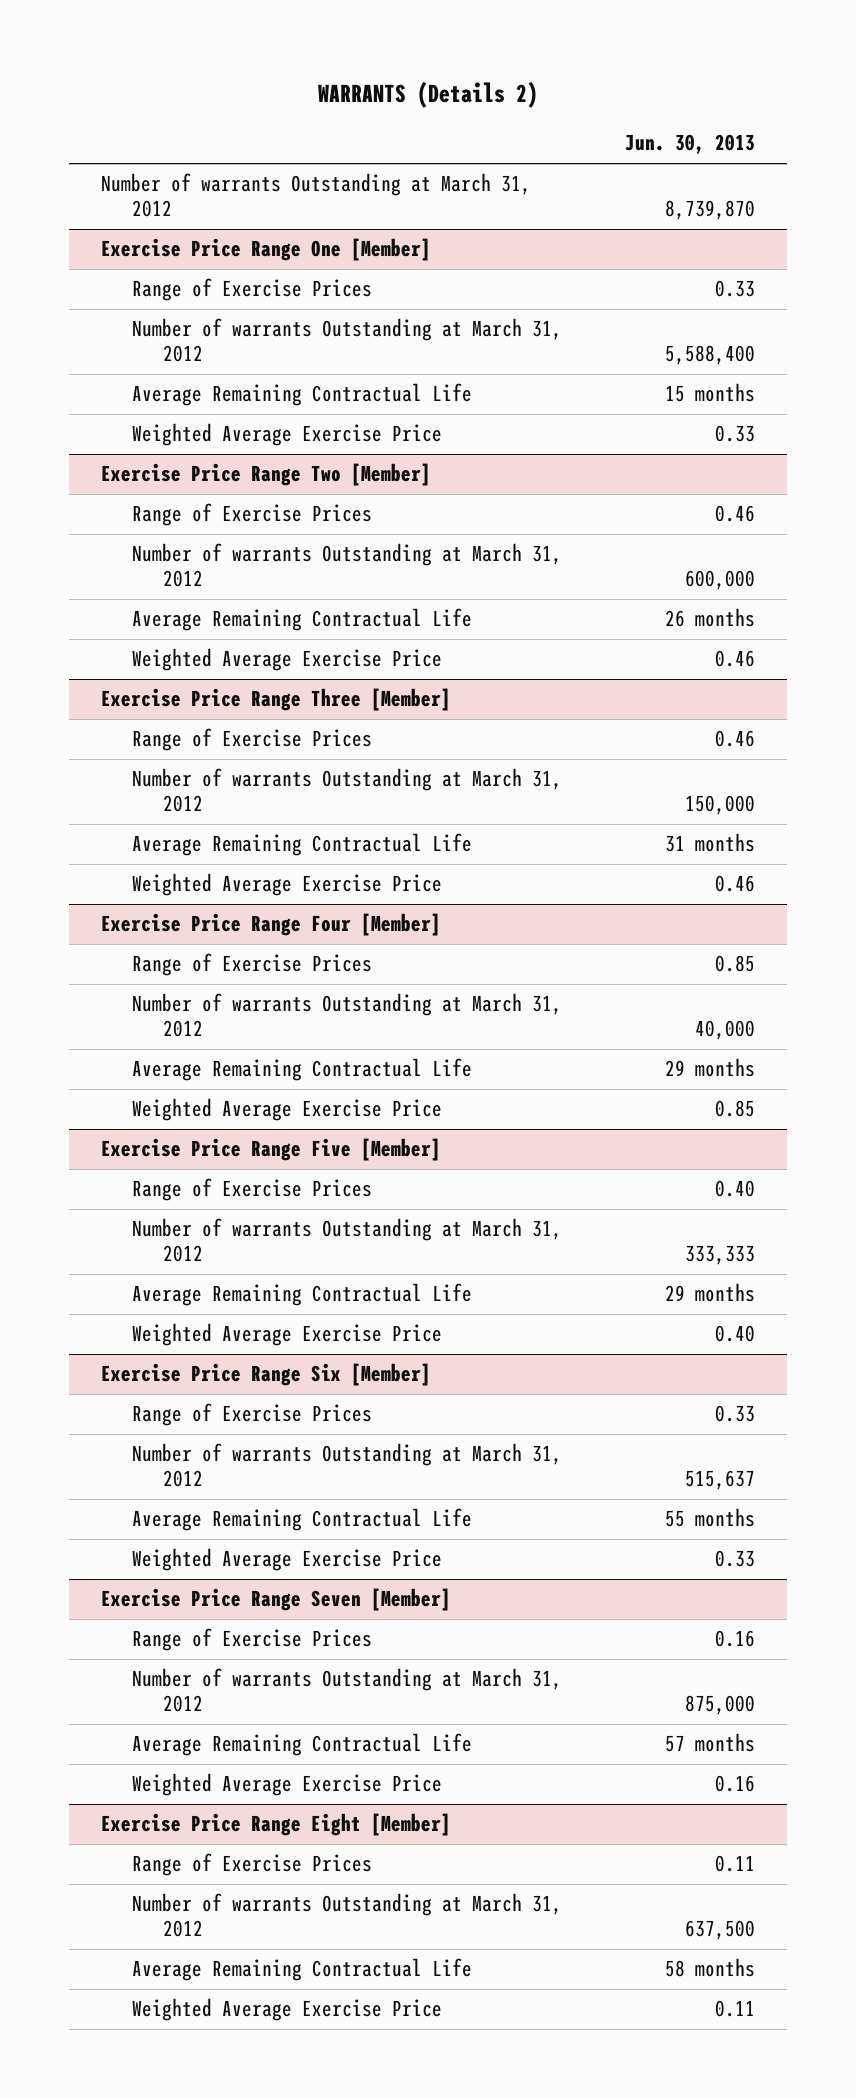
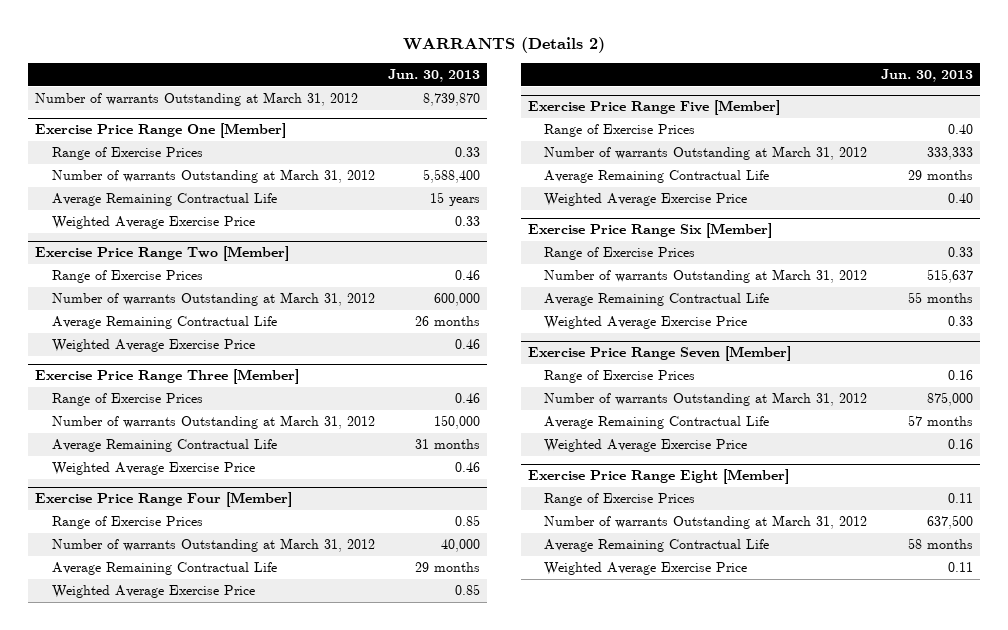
@ Exercise Price Range One [Member]
- Average Remaining Contractual Life | 15 months
+ Average Remaining Contractual Life | 15 years

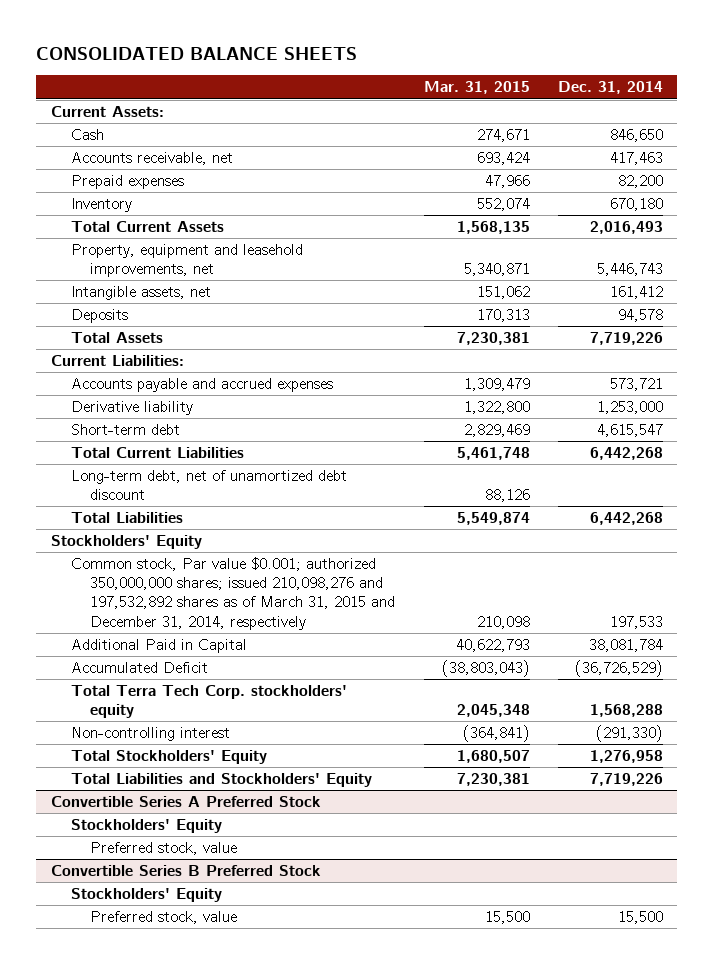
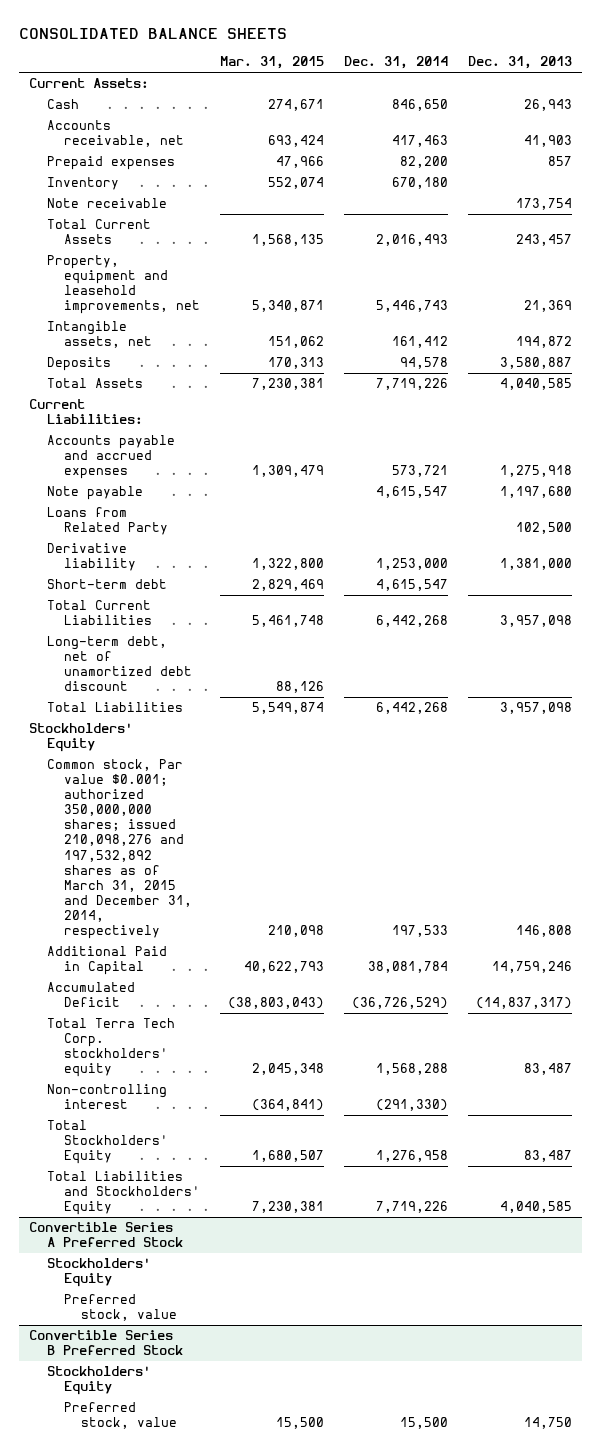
- | Mar. 31, 2015 | Dec. 31, 2014
+ | Mar. 31, 2015 | Dec. 31, 2014 | Dec. 31, 2013
+ Note receivable | | | 173,754
+ Note payable | | 4,615,547 | 1,197,680
+ Loans from Related Party | | | 102,500

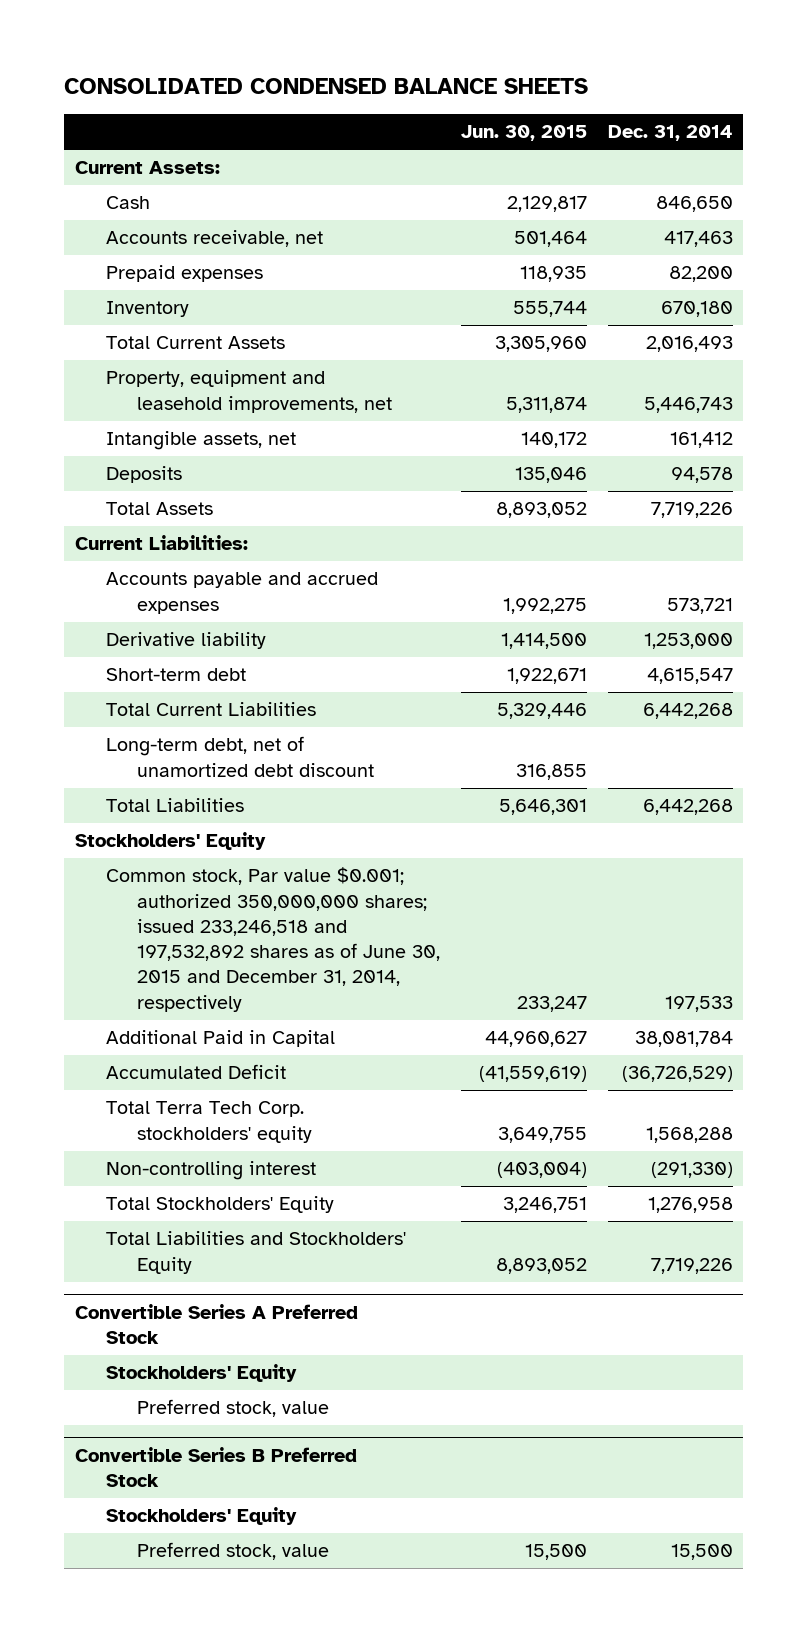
- CONSOLIDATED BALANCE SHEETS
+ CONSOLIDATED CONDENSED BALANCE SHEETS
- | Mar. 31, 2015 | Dec. 31, 2014 | Dec. 31, 2013
+ | Jun. 30, 2015 | Dec. 31, 2014
- Note receivable | | | 173,754
- Note payable | | 4,615,547 | 1,197,680
- Loans from Related Party | | | 102,500
- Common stock, Par value $0.001; authorized 350,000,000 shares; issued 210,098,276 and 197,532,892 shares as of March 31, 2015 and December 31, 2014, respectively | 210,098 | 197,533 | 146,808
+ Common stock, Par value $0.001; authorized 350,000,000 shares; issued 233,246,518 and 197,532,892 shares as of June 30, 2015 and December 31, 2014, respectively | 233,247 | 197,533

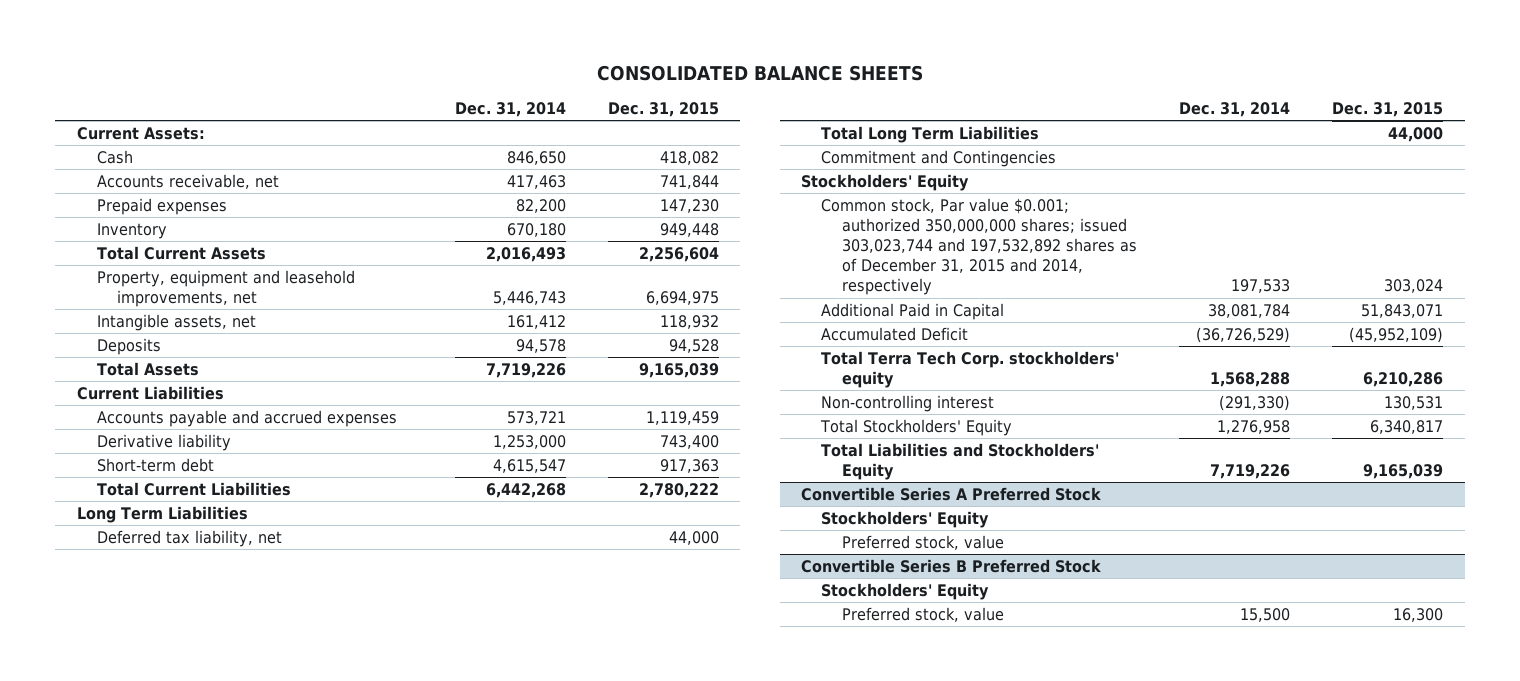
- CONSOLIDATED CONDENSED BALANCE SHEETS
+ CONSOLIDATED BALANCE SHEETS
- | Jun. 30, 2015 | Dec. 31, 2014
+ | Dec. 31, 2014 | Dec. 31, 2015
- Current Liabilities:
+ Current Liabilities
- Long-term debt, net of unamortized debt discount | 316,855 |
- Total Liabilities | 5,646,301 | 6,442,268
+ Long Term Liabilities
+ Deferred tax liability, net | | 44,000
+ Total Long Term Liabilities | | 44,000
+ Commitment and Contingencies
- Common stock, Par value $0.001; authorized 350,000,000 shares; issued 233,246,518 and 197,532,892 shares as of June 30, 2015 and December 31, 2014, respectively | 233,247 | 197,533
+ Common stock, Par value $0.001; authorized 350,000,000 shares; issued 303,023,744 and 197,532,892 shares as of December 31, 2015 and 2014, respectively | 197,533 | 303,024

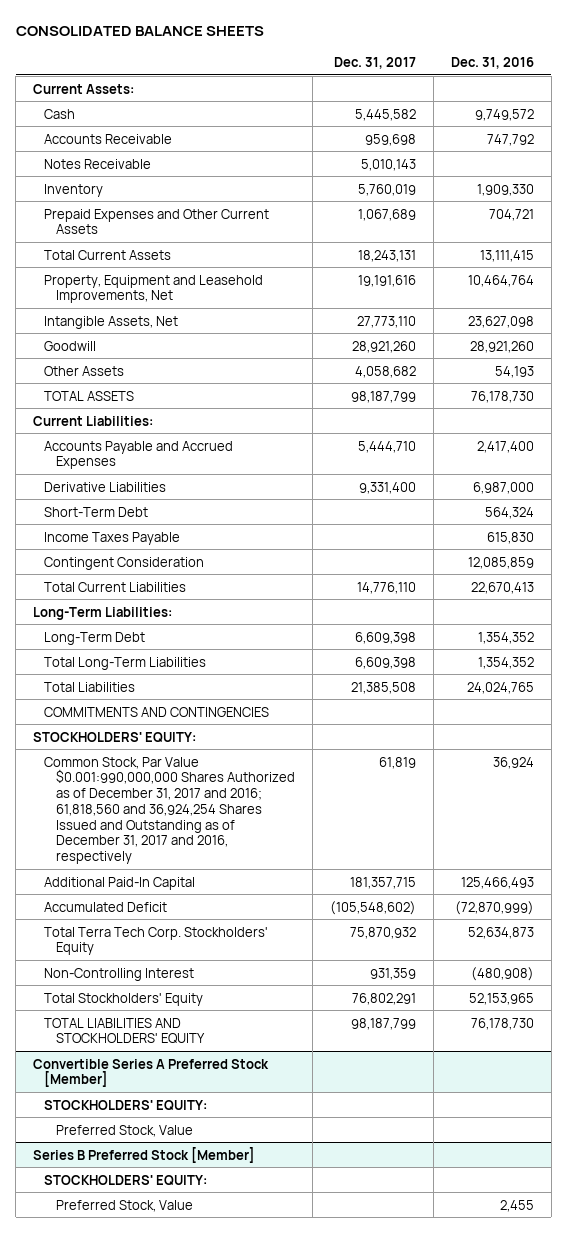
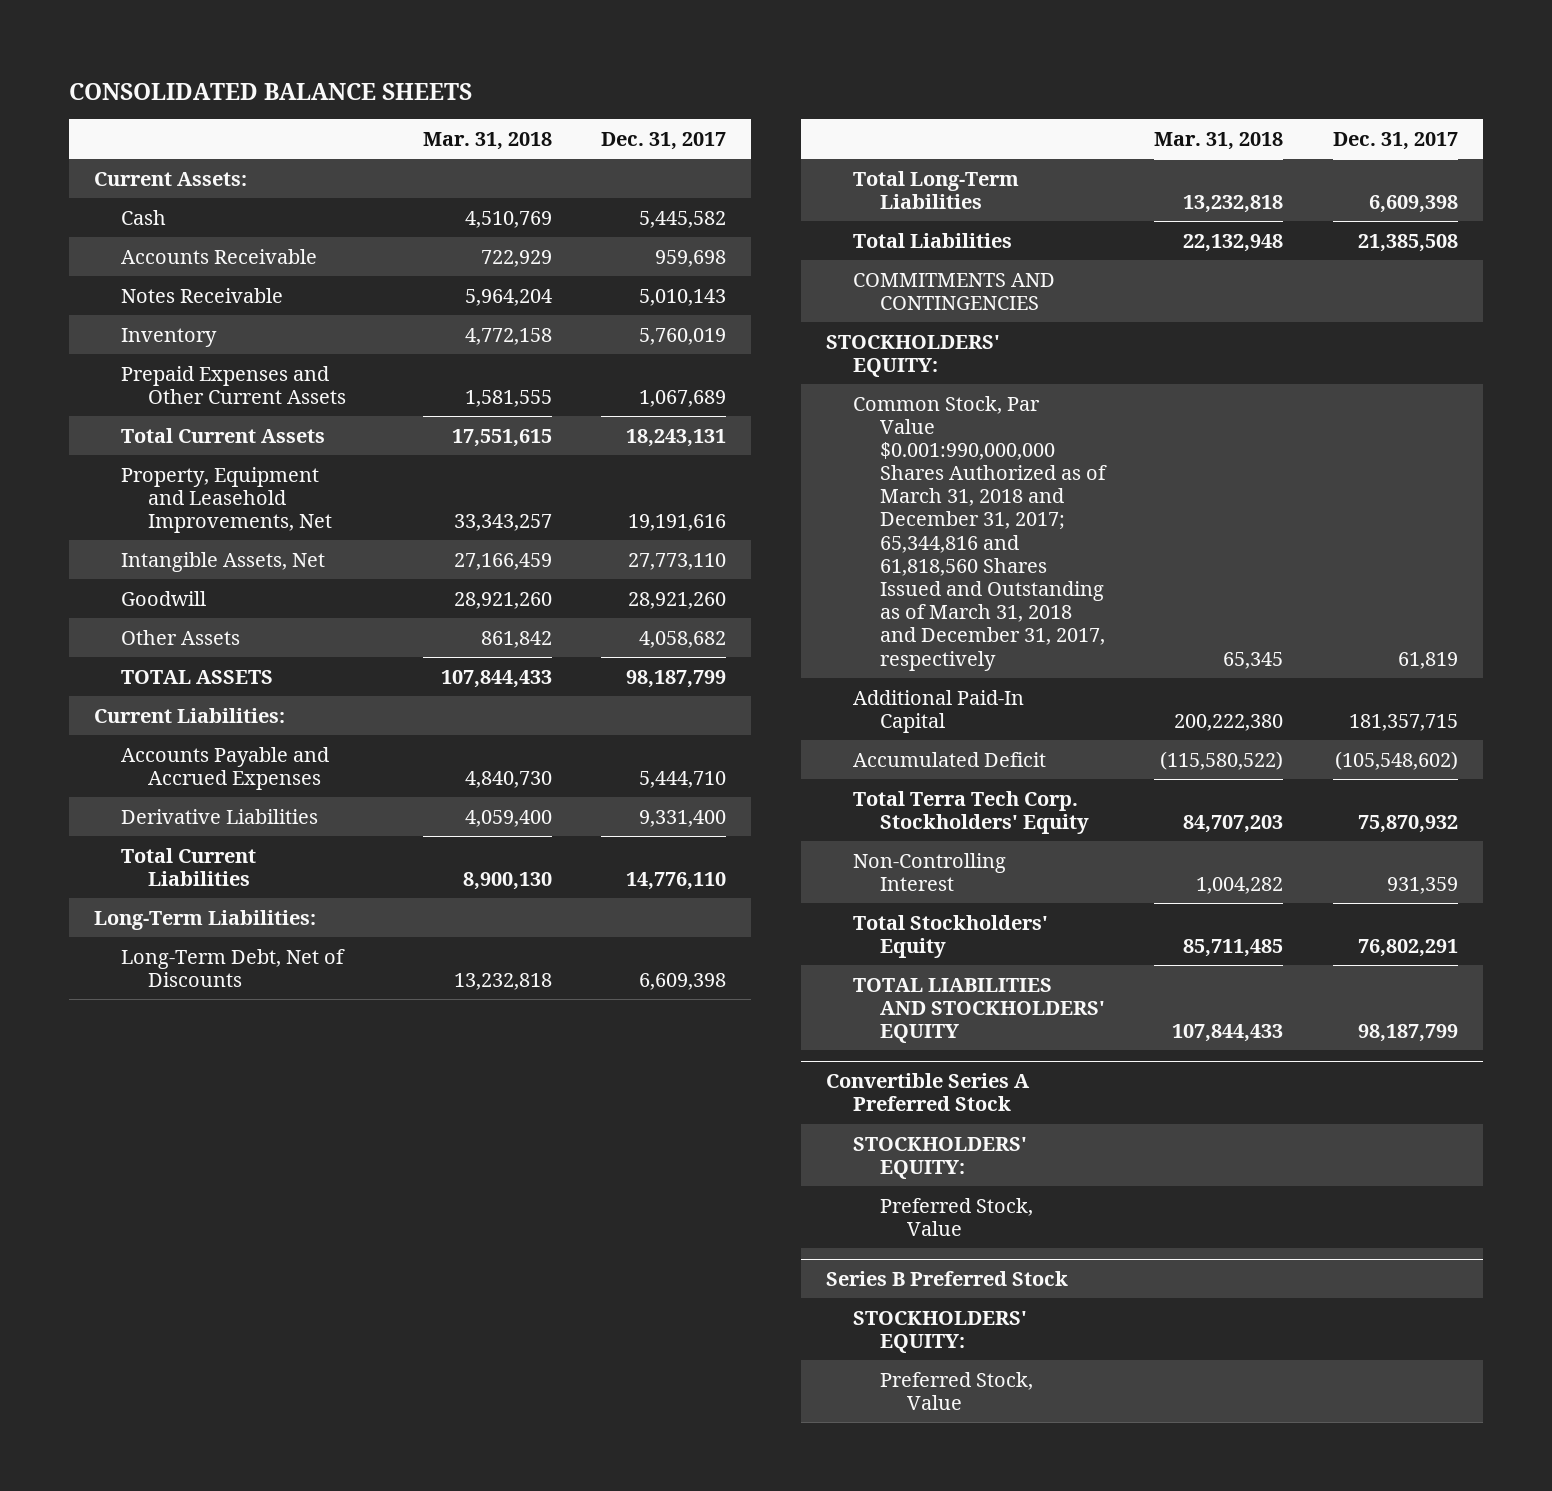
- | Dec. 31, 2017 | Dec. 31, 2016
+ | Mar. 31, 2018 | Dec. 31, 2017
- Short-Term Debt | | 564,324
- Income Taxes Payable | | 615,830
- Contingent Consideration | | 12,085,859
- Long-Term Debt | 6,609,398 | 1,354,352
+ Long-Term Debt, Net of Discounts | 13,232,818 | 6,609,398
- Common Stock, Par Value $0.001:990,000,000 Shares Authorized as of December 31, 2017 and 2016; 61,818,560 and 36,924,254 Shares Issued and Outstanding as of December 31, 2017 and 2016, respectively | 61,819 | 36,924
+ Common Stock, Par Value $0.001:990,000,000 Shares Authorized as of March 31, 2018 and December 31, 2017; 65,344,816 and 61,818,560 Shares Issued and Outstanding as of March 31, 2018 and December 31, 2017, respectively | 65,345 | 61,819
- Convertible Series A Preferred Stock [Member]
+ Convertible Series A Preferred Stock
- Series B Preferred Stock [Member]
+ Series B Preferred Stock

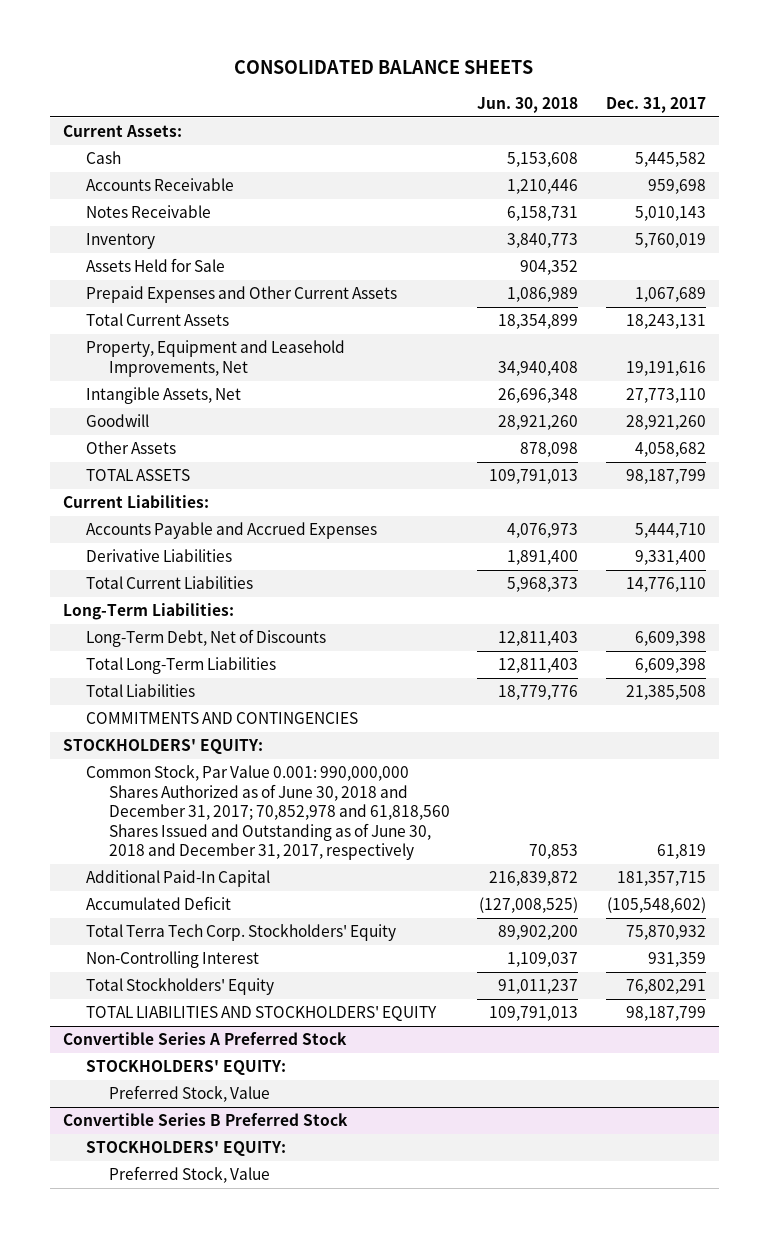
- | Mar. 31, 2018 | Dec. 31, 2017
+ | Jun. 30, 2018 | Dec. 31, 2017
+ Assets Held for Sale | 904,352 |
- Common Stock, Par Value $0.001:990,000,000 Shares Authorized as of March 31, 2018 and December 31, 2017; 65,344,816 and 61,818,560 Shares Issued and Outstanding as of March 31, 2018 and December 31, 2017, respectively | 65,345 | 61,819
+ Common Stock, Par Value 0.001: 990,000,000 Shares Authorized as of June 30, 2018 and December 31, 2017; 70,852,978 and 61,818,560 Shares Issued and Outstanding as of June 30, 2018 and December 31, 2017, respectively | 70,853 | 61,819
- Series B Preferred Stock
+ Convertible Series B Preferred Stock

